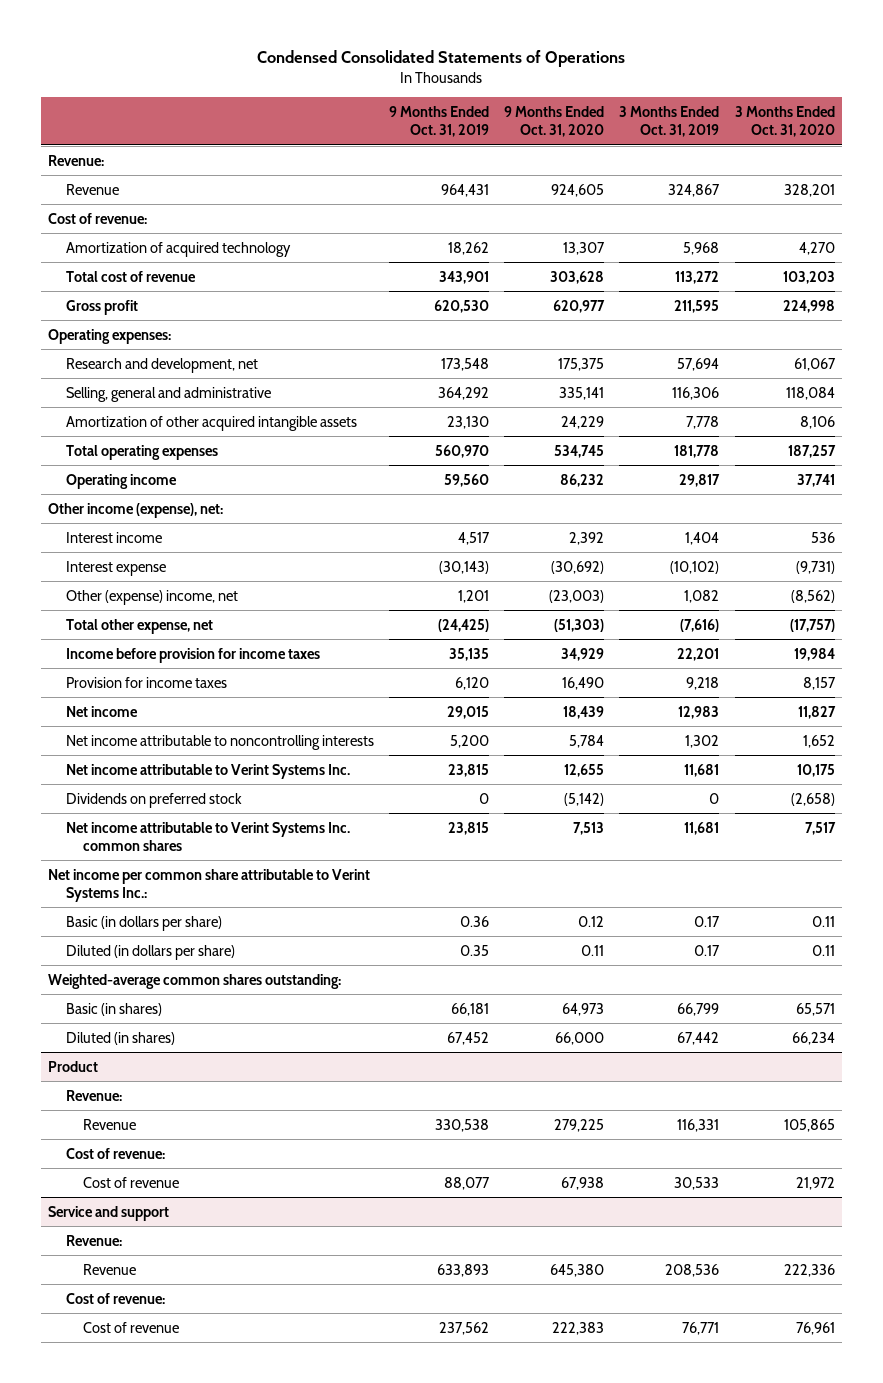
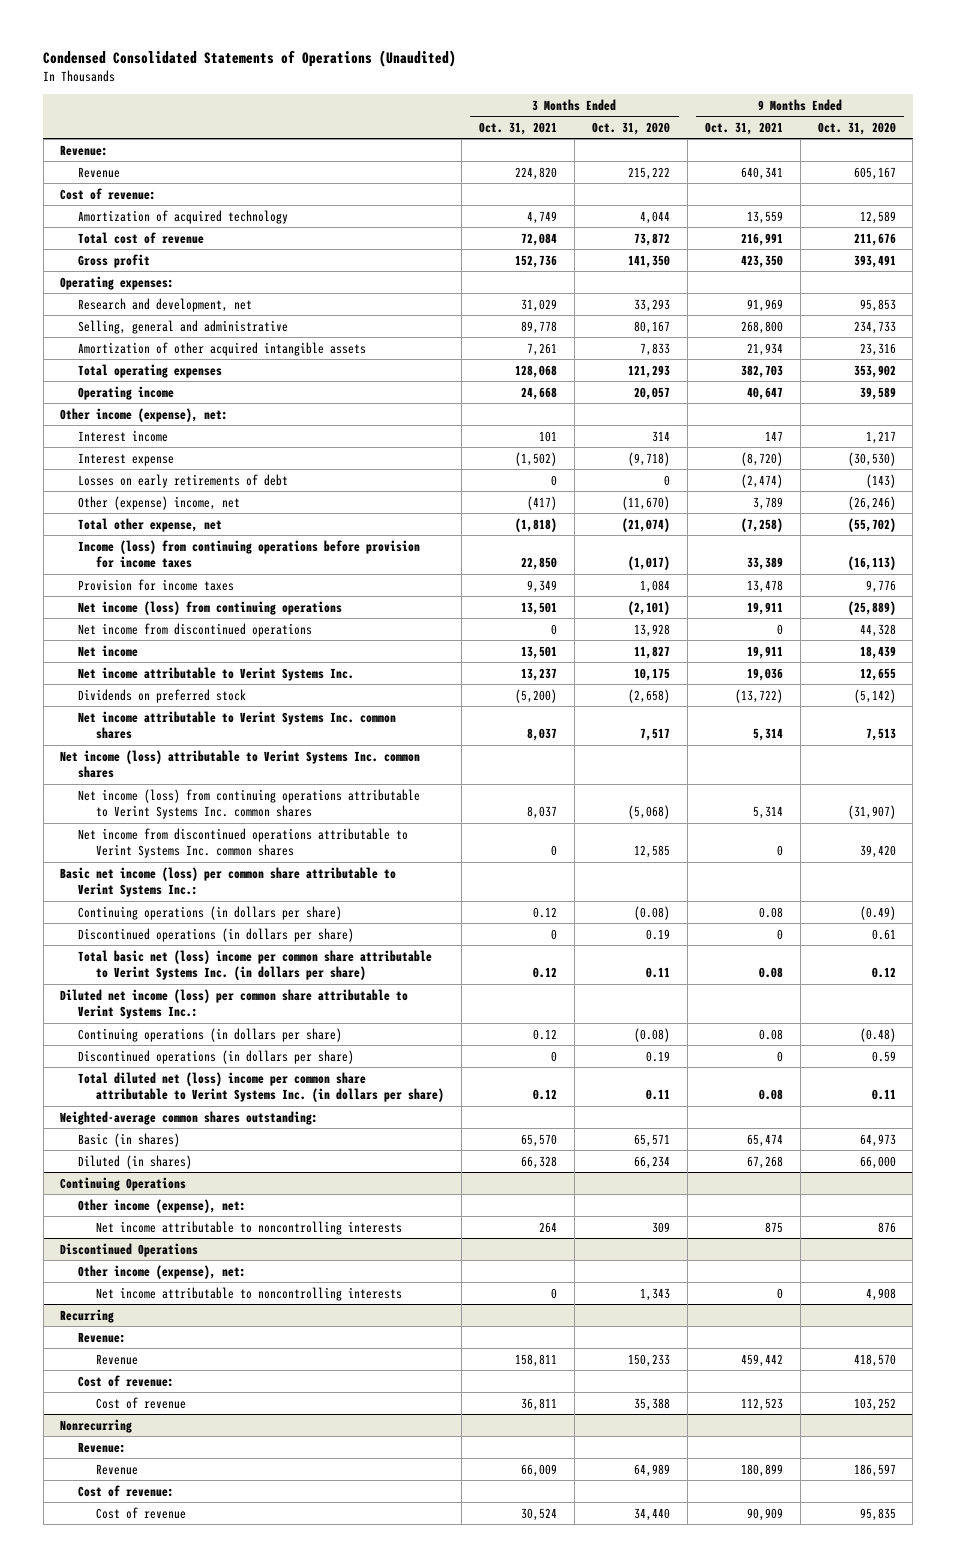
- Condensed Consolidated Statements of Operations
+ Condensed Consolidated Statements of Operations (Unaudited)
- | 9 Months Ended Oct. 31, 2019 | 9 Months Ended Oct. 31, 2020 | 3 Months Ended Oct. 31, 2019 | 3 Months Ended Oct. 31, 2020
+ | 3 Months Ended Oct. 31, 2021 | 3 Months Ended Oct. 31, 2020 | 9 Months Ended Oct. 31, 2021 | 9 Months Ended Oct. 31, 2020
- Revenue | 964,431 | 924,605 | 324,867 | 328,201
+ Revenue | 224,820 | 215,222 | 640,341 | 605,167
- Amortization of acquired technology | 18,262 | 13,307 | 5,968 | 4,270
- Total cost of revenue | 343,901 | 303,628 | 113,272 | 103,203
- Gross profit | 620,530 | 620,977 | 211,595 | 224,998
+ Amortization of acquired technology | 4,749 | 4,044 | 13,559 | 12,589
+ Total cost of revenue | 72,084 | 73,872 | 216,991 | 211,676
+ Gross profit | 152,736 | 141,350 | 423,350 | 393,491
- Research and development, net | 173,548 | 175,375 | 57,694 | 61,067
- Selling, general and administrative | 364,292 | 335,141 | 116,306 | 118,084
- Amortization of other acquired intangible assets | 23,130 | 24,229 | 7,778 | 8,106
- Total operating expenses | 560,970 | 534,745 | 181,778 | 187,257
- Operating income | 59,560 | 86,232 | 29,817 | 37,741
+ Research and development, net | 31,029 | 33,293 | 91,969 | 95,853
+ Selling, general and administrative | 89,778 | 80,167 | 268,800 | 234,733
+ Amortization of other acquired intangible assets | 7,261 | 7,833 | 21,934 | 23,316
+ Total operating expenses | 128,068 | 121,293 | 382,703 | 353,902
+ Operating income | 24,668 | 20,057 | 40,647 | 39,589
- Interest income | 4,517 | 2,392 | 1,404 | 536
- Interest expense | (30,143) | (30,692) | (10,102) | (9,731)
- Other (expense) income, net | 1,201 | (23,003) | 1,082 | (8,562)
- Total other expense, net | (24,425) | (51,303) | (7,616) | (17,757)
- Income before provision for income taxes | 35,135 | 34,929 | 22,201 | 19,984
- Provision for income taxes | 6,120 | 16,490 | 9,218 | 8,157
+ Interest income | 101 | 314 | 147 | 1,217
+ Interest expense | (1,502) | (9,718) | (8,720) | (30,530)
+ Losses on early retirements of debt | 0 | 0 | (2,474) | (143)
+ Other (expense) income, net | (417) | (11,670) | 3,789 | (26,246)
+ Total other expense, net | (1,818) | (21,074) | (7,258) | (55,702)
+ Income (loss) from continuing operations before provision for income taxes | 22,850 | (1,017) | 33,389 | (16,113)
+ Provision for income taxes | 9,349 | 1,084 | 13,478 | 9,776
+ Net income (loss) from continuing operations | 13,501 | (2,101) | 19,911 | (25,889)
+ Net income from discontinued operations | 0 | 13,928 | 0 | 44,328
- Net income attributable to noncontrolling interests | 5,200 | 5,784 | 1,302 | 1,652
- Net income per common share attributable to Verint Systems Inc.:
- Basic (in dollars per share) | 0.36 | 0.12 | 0.17 | 0.11
- Diluted (in dollars per share) | 0.35 | 0.11 | 0.17 | 0.11
+ Net income (loss) attributable to Verint Systems Inc. common shares
+ Net income (loss) from continuing operations attributable to Verint Systems Inc. common shares | 8,037 | (5,068) | 5,314 | (31,907)
+ Net income from discontinued operations attributable to Verint Systems Inc. common shares | 0 | 12,585 | 0 | 39,420
+ Basic net income (loss) per common share attributable to Verint Systems Inc.:
+ Continuing operations (in dollars per share) | 0.12 | (0.08) | 0.08 | (0.49)
+ Discontinued operations (in dollars per share) | 0 | 0.19 | 0 | 0.61
+ Total basic net (loss) income per common share attributable to Verint Systems Inc. (in dollars per share) | 0.12 | 0.11 | 0.08 | 0.12
+ Diluted net income (loss) per common share attributable to Verint Systems Inc.:
+ Continuing operations (in dollars per share) | 0.12 | (0.08) | 0.08 | (0.48)
+ Discontinued operations (in dollars per share) | 0 | 0.19 | 0 | 0.59
+ Total diluted net (loss) income per common share attributable to Verint Systems Inc. (in dollars per share) | 0.12 | 0.11 | 0.08 | 0.11
- Product
+ Continuing Operations
+ Other income (expense), net:
+ Net income attributable to noncontrolling interests | 264 | 309 | 875 | 876
+ Discontinued Operations
+ Other income (expense), net:
+ Net income attributable to noncontrolling interests | 0 | 1,343 | 0 | 4,908
+ Recurring
- Revenue | 330,538 | 279,225 | 116,331 | 105,865
+ Revenue | 158,811 | 150,233 | 459,442 | 418,570
- Cost of revenue | 88,077 | 67,938 | 30,533 | 21,972
- Service and support
+ Cost of revenue | 36,811 | 35,388 | 112,523 | 103,252
+ Nonrecurring
- Revenue | 633,893 | 645,380 | 208,536 | 222,336
+ Revenue | 66,009 | 64,989 | 180,899 | 186,597
- Cost of revenue | 237,562 | 222,383 | 76,771 | 76,961
+ Cost of revenue | 30,524 | 34,440 | 90,909 | 95,835

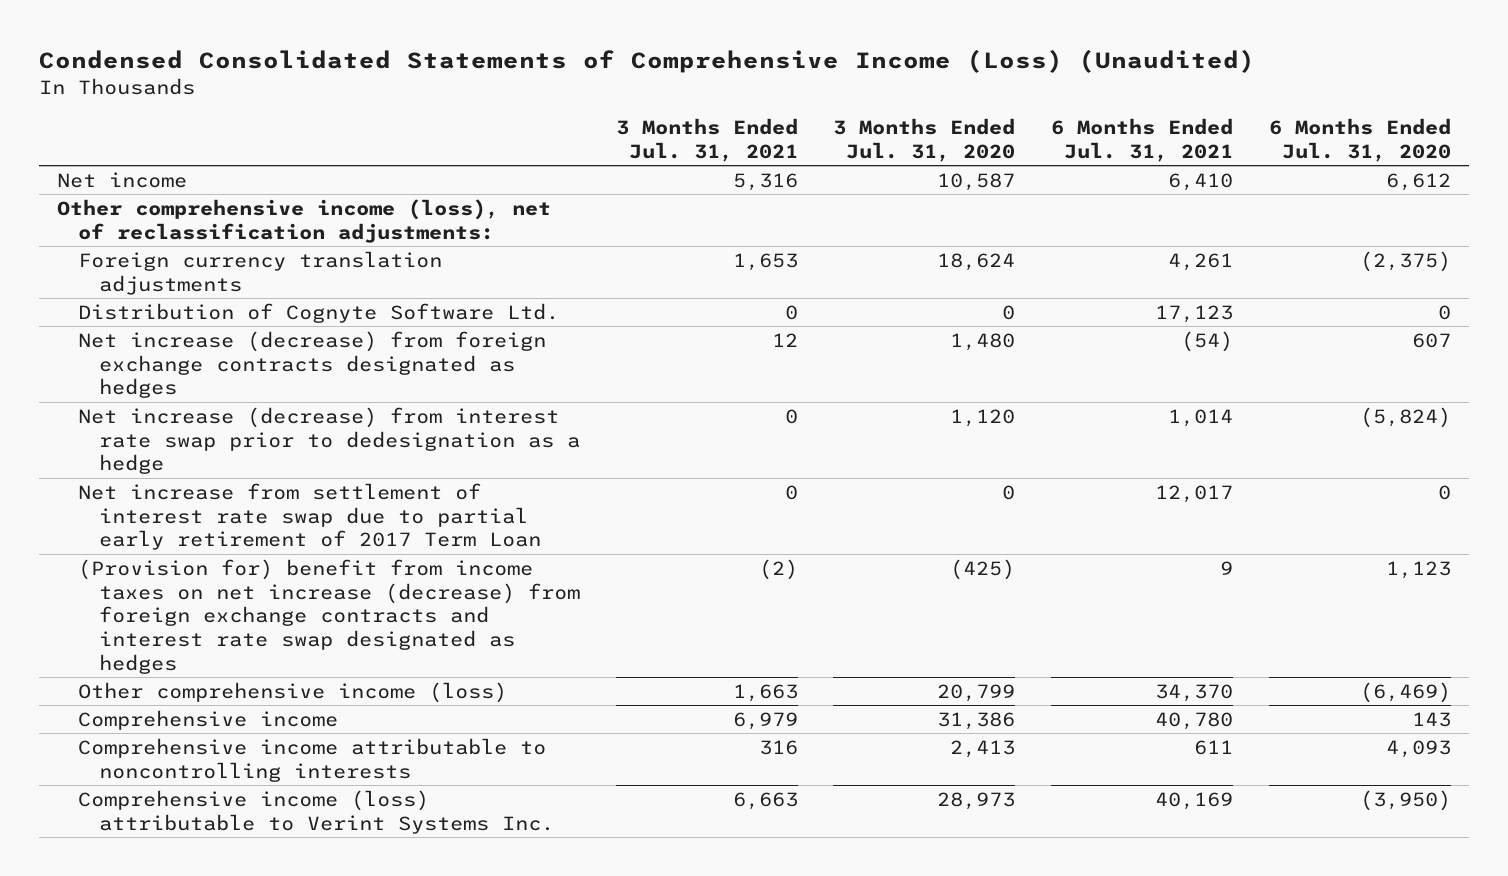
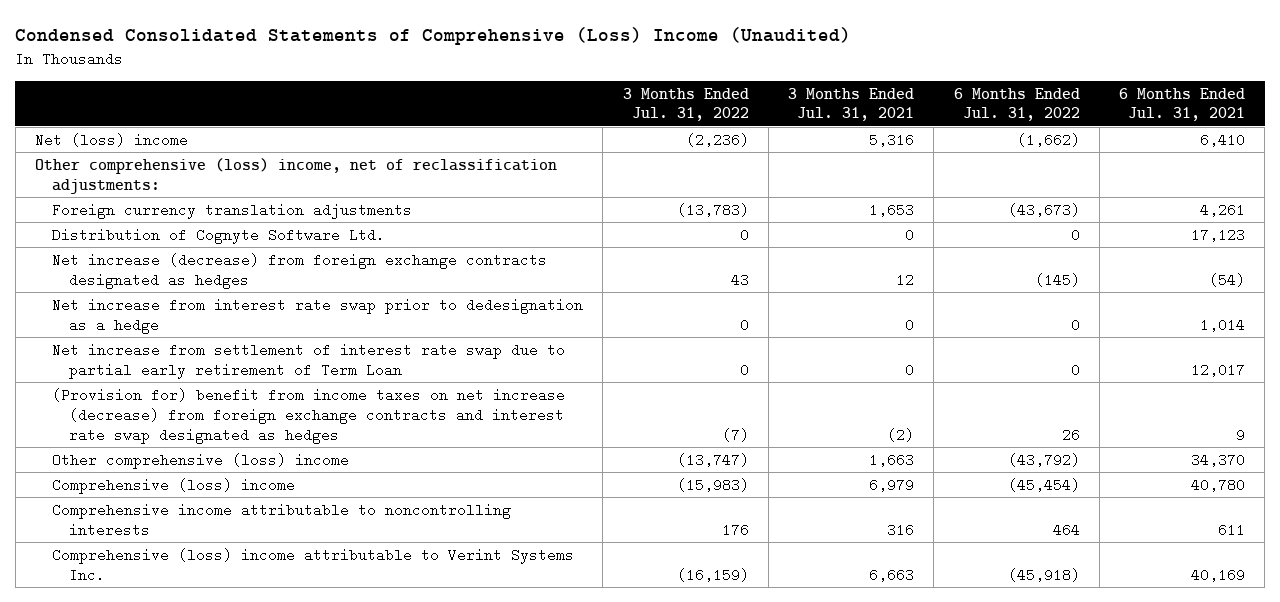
- Condensed Consolidated Statements of Comprehensive Income (Loss) (Unaudited)
+ Condensed Consolidated Statements of Comprehensive (Loss) Income (Unaudited)
- | 3 Months Ended Jul. 31, 2021 | 3 Months Ended Jul. 31, 2020 | 6 Months Ended Jul. 31, 2021 | 6 Months Ended Jul. 31, 2020
+ | 3 Months Ended Jul. 31, 2022 | 3 Months Ended Jul. 31, 2021 | 6 Months Ended Jul. 31, 2022 | 6 Months Ended Jul. 31, 2021
- Net income | 5,316 | 10,587 | 6,410 | 6,612
- Other comprehensive income (loss), net of reclassification adjustments:
+ Net (loss) income | (2,236) | 5,316 | (1,662) | 6,410
+ Other comprehensive (loss) income, net of reclassification adjustments:
- Net increase (decrease) from interest rate swap prior to dedesignation as a hedge | 0 | 1,120 | 1,014 | (5,824)
- Net increase from settlement of interest rate swap due to partial early retirement of 2017 Term Loan | 0 | 0 | 12,017 | 0
+ Net increase from interest rate swap prior to dedesignation as a hedge | 0 | 0 | 0 | 1,014
+ Net increase from settlement of interest rate swap due to partial early retirement of Term Loan | 0 | 0 | 0 | 12,017
- Other comprehensive income (loss) | 1,663 | 20,799 | 34,370 | (6,469)
- Comprehensive income | 6,979 | 31,386 | 40,780 | 143
+ Other comprehensive (loss) income | (13,747) | 1,663 | (43,792) | 34,370
+ Comprehensive (loss) income | (15,983) | 6,979 | (45,454) | 40,780
- Comprehensive income (loss) attributable to Verint Systems Inc. | 6,663 | 28,973 | 40,169 | (3,950)
+ Comprehensive (loss) income attributable to Verint Systems Inc. | (16,159) | 6,663 | (45,918) | 40,169

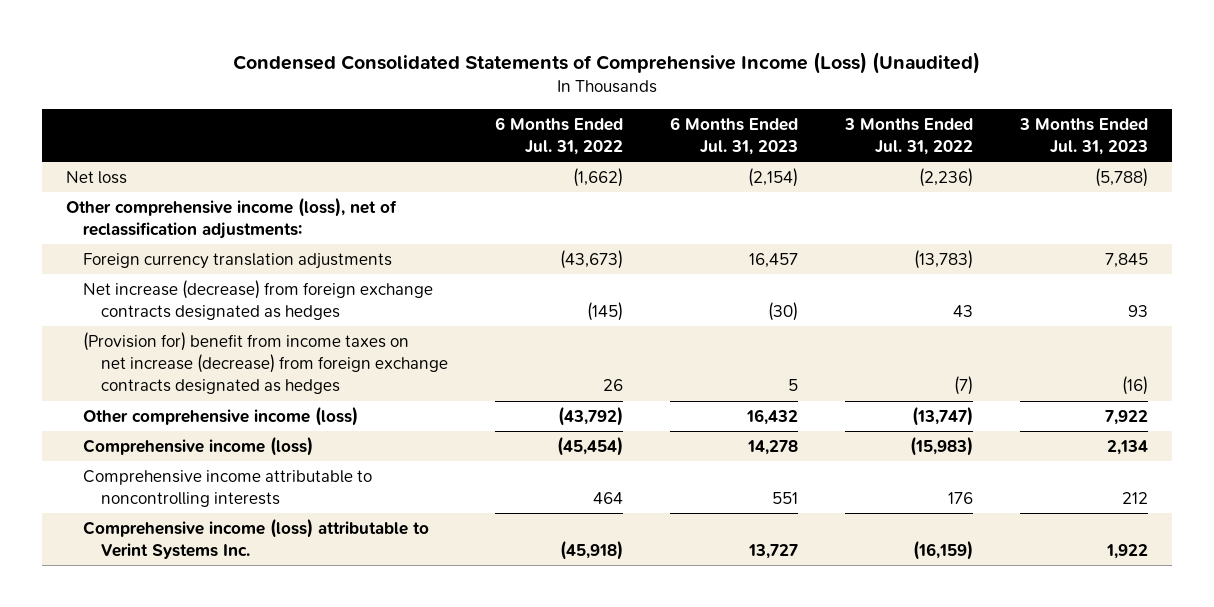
- Condensed Consolidated Statements of Comprehensive (Loss) Income (Unaudited)
+ Condensed Consolidated Statements of Comprehensive Income (Loss) (Unaudited)
- | 3 Months Ended Jul. 31, 2022 | 3 Months Ended Jul. 31, 2021 | 6 Months Ended Jul. 31, 2022 | 6 Months Ended Jul. 31, 2021
+ | 6 Months Ended Jul. 31, 2022 | 6 Months Ended Jul. 31, 2023 | 3 Months Ended Jul. 31, 2022 | 3 Months Ended Jul. 31, 2023
- Net (loss) income | (2,236) | 5,316 | (1,662) | 6,410
- Other comprehensive (loss) income, net of reclassification adjustments:
+ Net loss | (1,662) | (2,154) | (2,236) | (5,788)
+ Other comprehensive income (loss), net of reclassification adjustments:
- Distribution of Cognyte Software Ltd. | 0 | 0 | 0 | 17,123
- Net increase from interest rate swap prior to dedesignation as a hedge | 0 | 0 | 0 | 1,014
- Net increase from settlement of interest rate swap due to partial early retirement of Term Loan | 0 | 0 | 0 | 12,017
- (Provision for) benefit from income taxes on net increase (decrease) from foreign exchange contracts and interest rate swap designated as hedges | (7) | (2) | 26 | 9
- Other comprehensive (loss) income | (13,747) | 1,663 | (43,792) | 34,370
- Comprehensive (loss) income | (15,983) | 6,979 | (45,454) | 40,780
+ (Provision for) benefit from income taxes on net increase (decrease) from foreign exchange contracts designated as hedges | 26 | 5 | (7) | (16)
+ Other comprehensive income (loss) | (43,792) | 16,432 | (13,747) | 7,922
+ Comprehensive income (loss) | (45,454) | 14,278 | (15,983) | 2,134
- Comprehensive (loss) income attributable to Verint Systems Inc. | (16,159) | 6,663 | (45,918) | 40,169
+ Comprehensive income (loss) attributable to Verint Systems Inc. | (45,918) | 13,727 | (16,159) | 1,922

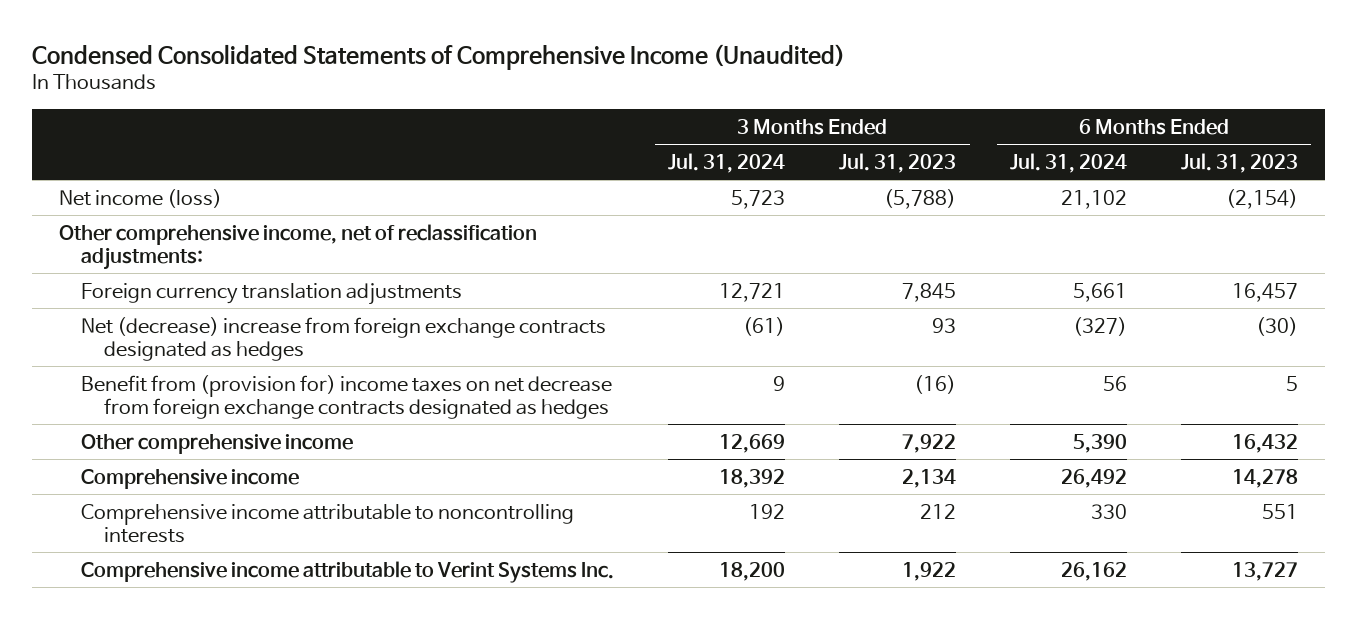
- Condensed Consolidated Statements of Comprehensive Income (Loss) (Unaudited)
+ Condensed Consolidated Statements of Comprehensive Income (Unaudited)
- | 6 Months Ended Jul. 31, 2022 | 6 Months Ended Jul. 31, 2023 | 3 Months Ended Jul. 31, 2022 | 3 Months Ended Jul. 31, 2023
+ | 3 Months Ended Jul. 31, 2024 | 3 Months Ended Jul. 31, 2023 | 6 Months Ended Jul. 31, 2024 | 6 Months Ended Jul. 31, 2023
- Net loss | (1,662) | (2,154) | (2,236) | (5,788)
- Other comprehensive income (loss), net of reclassification adjustments:
+ Net income (loss) | 5,723 | (5,788) | 21,102 | (2,154)
+ Other comprehensive income, net of reclassification adjustments:
- Net increase (decrease) from foreign exchange contracts designated as hedges | (145) | (30) | 43 | 93
- (Provision for) benefit from income taxes on net increase (decrease) from foreign exchange contracts designated as hedges | 26 | 5 | (7) | (16)
- Other comprehensive income (loss) | (43,792) | 16,432 | (13,747) | 7,922
- Comprehensive income (loss) | (45,454) | 14,278 | (15,983) | 2,134
+ Net (decrease) increase from foreign exchange contracts designated as hedges | (61) | 93 | (327) | (30)
+ Benefit from (provision for) income taxes on net decrease from foreign exchange contracts designated as hedges | 9 | (16) | 56 | 5
+ Other comprehensive income | 12,669 | 7,922 | 5,390 | 16,432
+ Comprehensive income | 18,392 | 2,134 | 26,492 | 14,278
- Comprehensive income (loss) attributable to Verint Systems Inc. | (45,918) | 13,727 | (16,159) | 1,922
+ Comprehensive income attributable to Verint Systems Inc. | 18,200 | 1,922 | 26,162 | 13,727

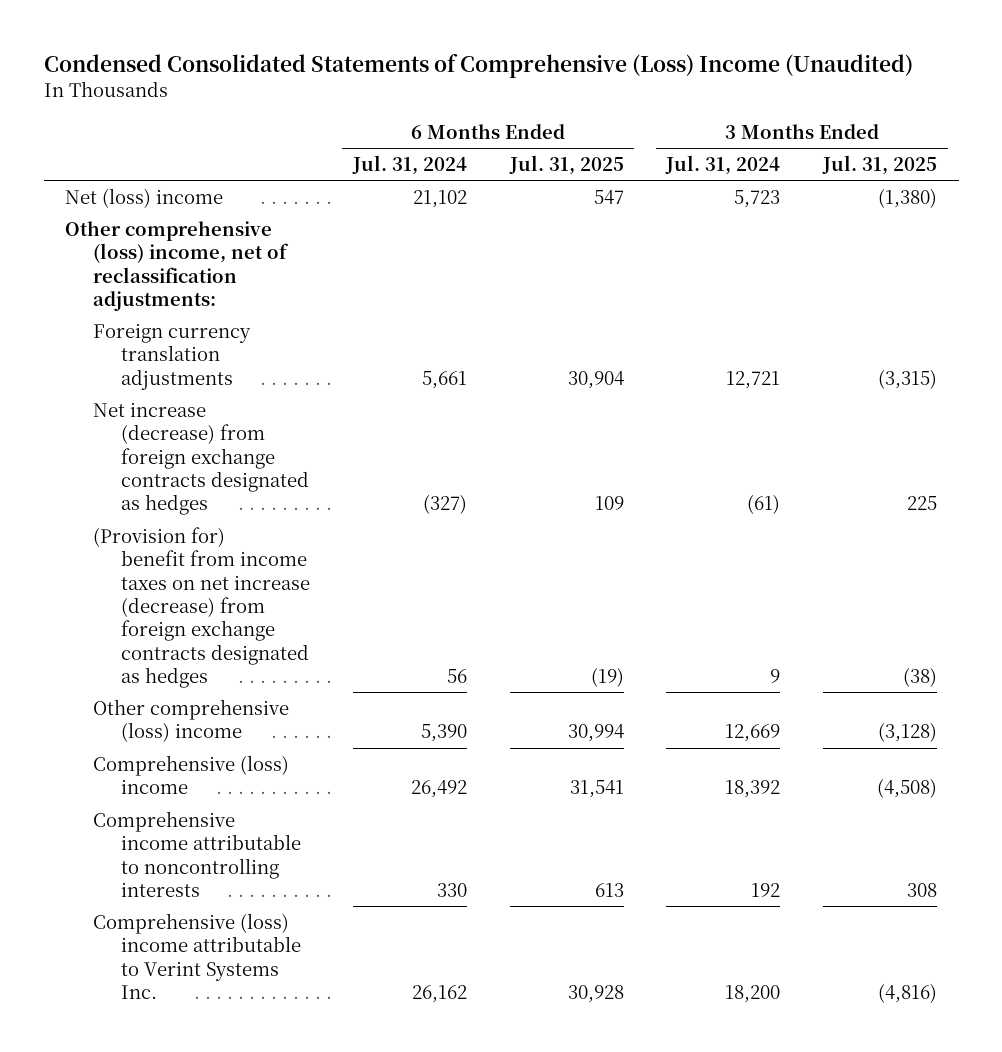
- Condensed Consolidated Statements of Comprehensive Income (Unaudited)
+ Condensed Consolidated Statements of Comprehensive (Loss) Income (Unaudited)
- | 3 Months Ended Jul. 31, 2024 | 3 Months Ended Jul. 31, 2023 | 6 Months Ended Jul. 31, 2024 | 6 Months Ended Jul. 31, 2023
+ | 6 Months Ended Jul. 31, 2024 | 6 Months Ended Jul. 31, 2025 | 3 Months Ended Jul. 31, 2024 | 3 Months Ended Jul. 31, 2025
- Net income (loss) | 5,723 | (5,788) | 21,102 | (2,154)
- Other comprehensive income, net of reclassification adjustments:
+ Net (loss) income | 21,102 | 547 | 5,723 | (1,380)
+ Other comprehensive (loss) income, net of reclassification adjustments:
- Net (decrease) increase from foreign exchange contracts designated as hedges | (61) | 93 | (327) | (30)
- Benefit from (provision for) income taxes on net decrease from foreign exchange contracts designated as hedges | 9 | (16) | 56 | 5
- Other comprehensive income | 12,669 | 7,922 | 5,390 | 16,432
- Comprehensive income | 18,392 | 2,134 | 26,492 | 14,278
+ Net increase (decrease) from foreign exchange contracts designated as hedges | (327) | 109 | (61) | 225
+ (Provision for) benefit from income taxes on net increase (decrease) from foreign exchange contracts designated as hedges | 56 | (19) | 9 | (38)
+ Other comprehensive (loss) income | 5,390 | 30,994 | 12,669 | (3,128)
+ Comprehensive (loss) income | 26,492 | 31,541 | 18,392 | (4,508)
- Comprehensive income attributable to Verint Systems Inc. | 18,200 | 1,922 | 26,162 | 13,727
+ Comprehensive (loss) income attributable to Verint Systems Inc. | 26,162 | 30,928 | 18,200 | (4,816)

